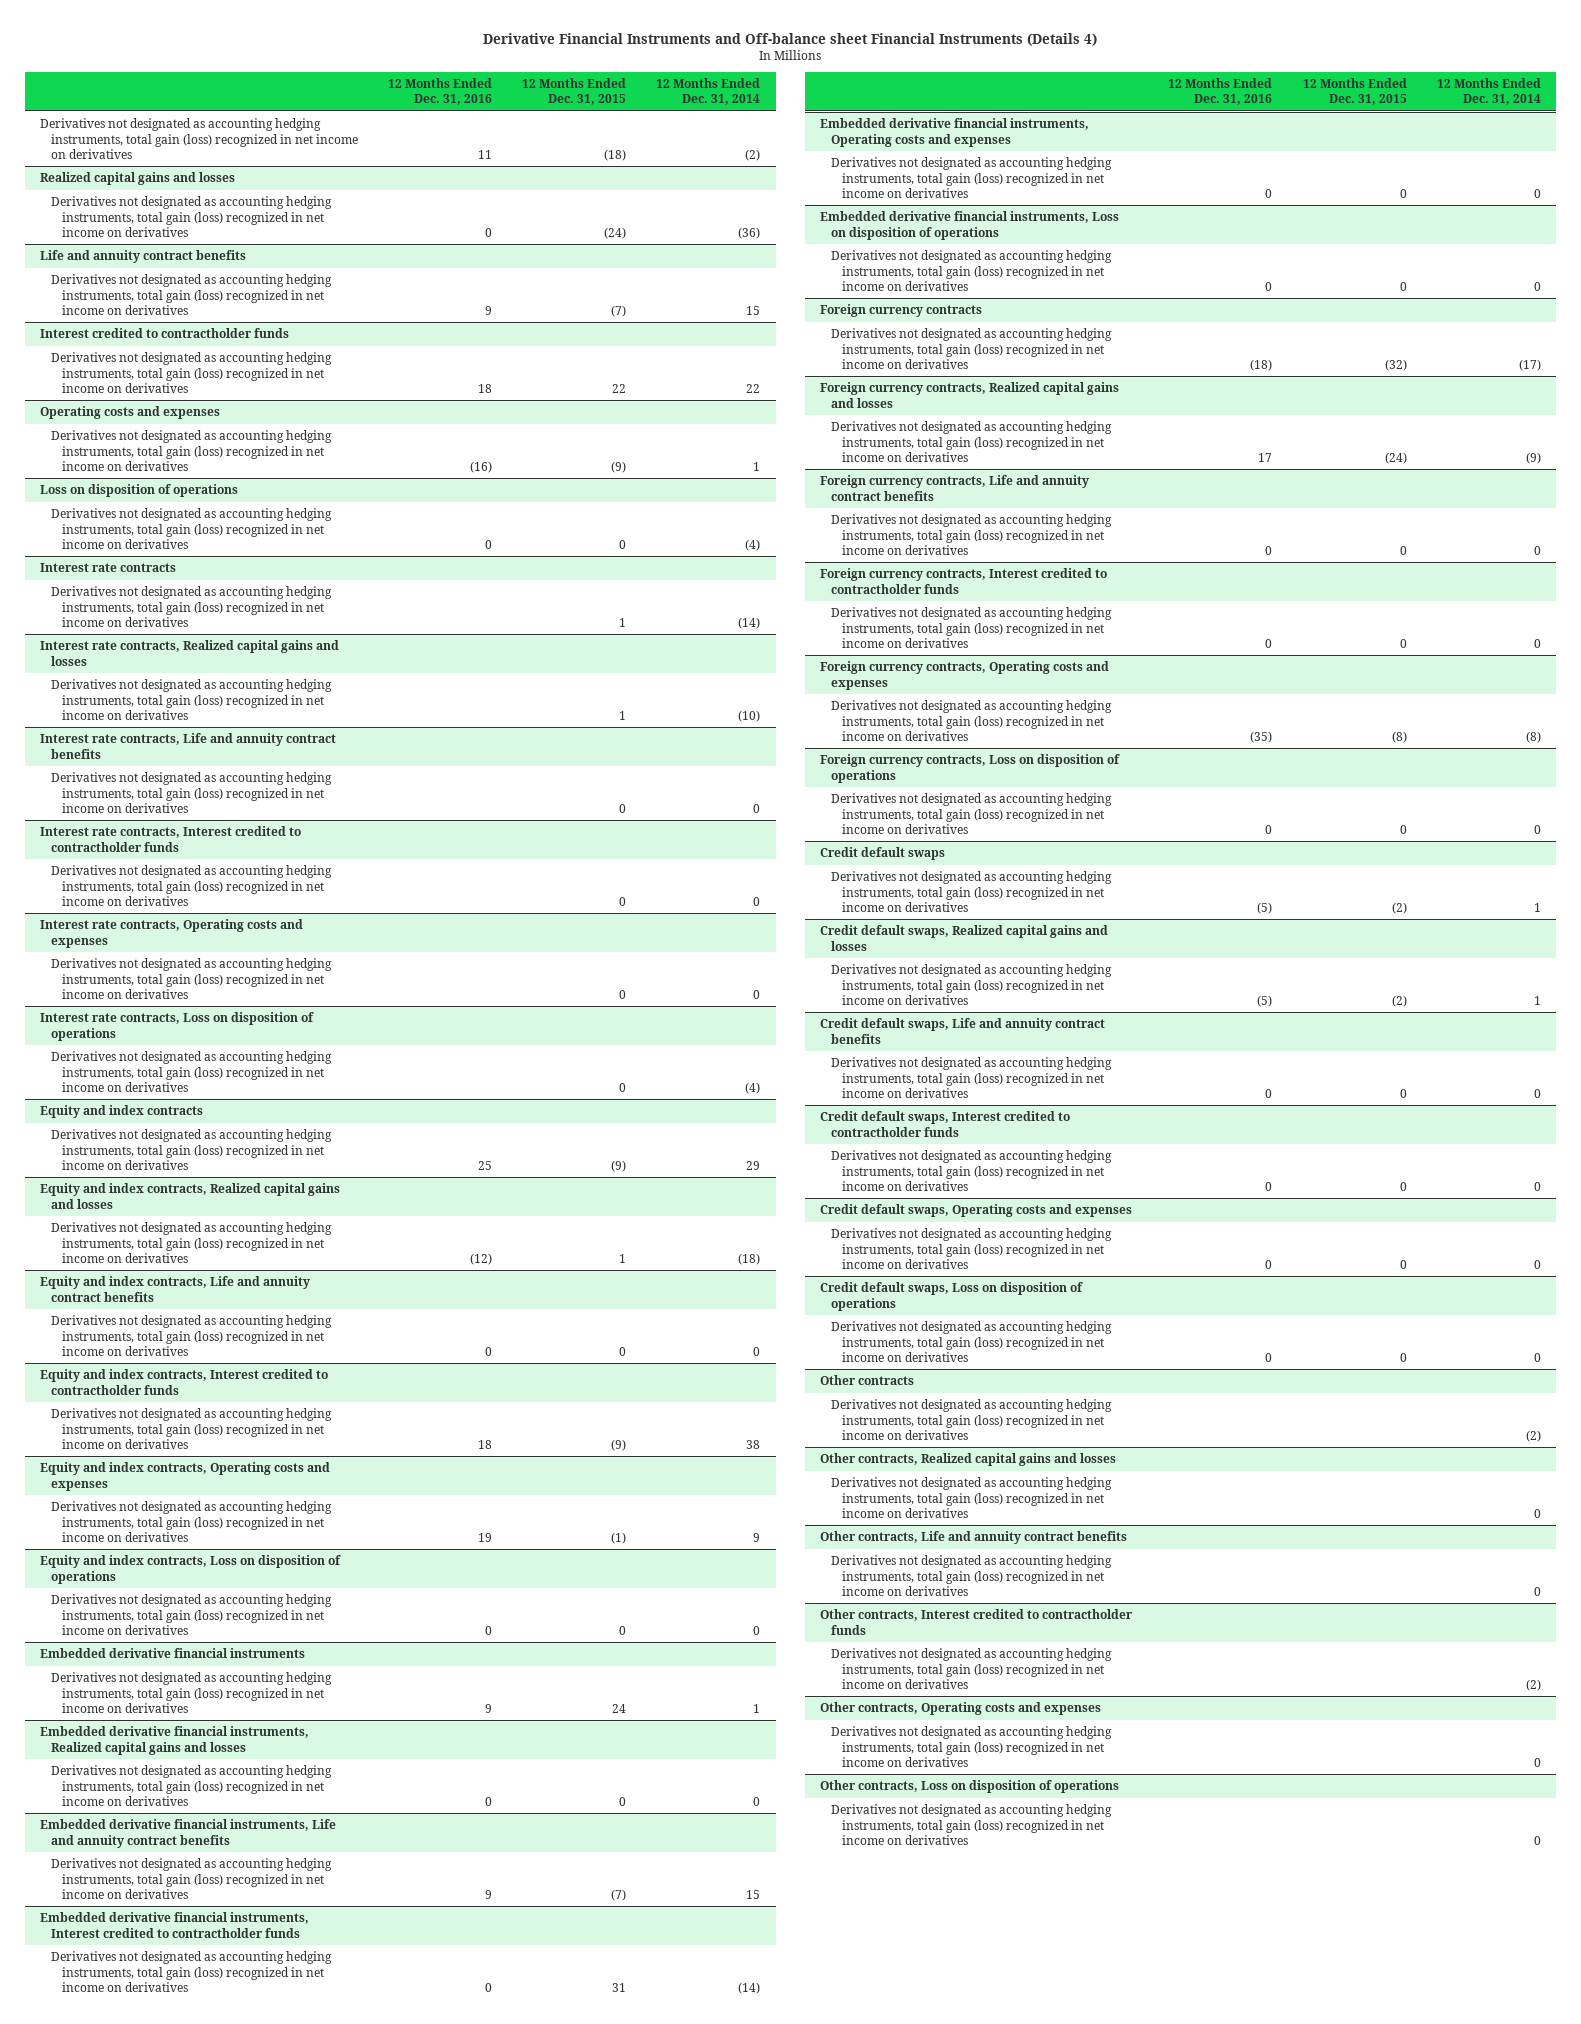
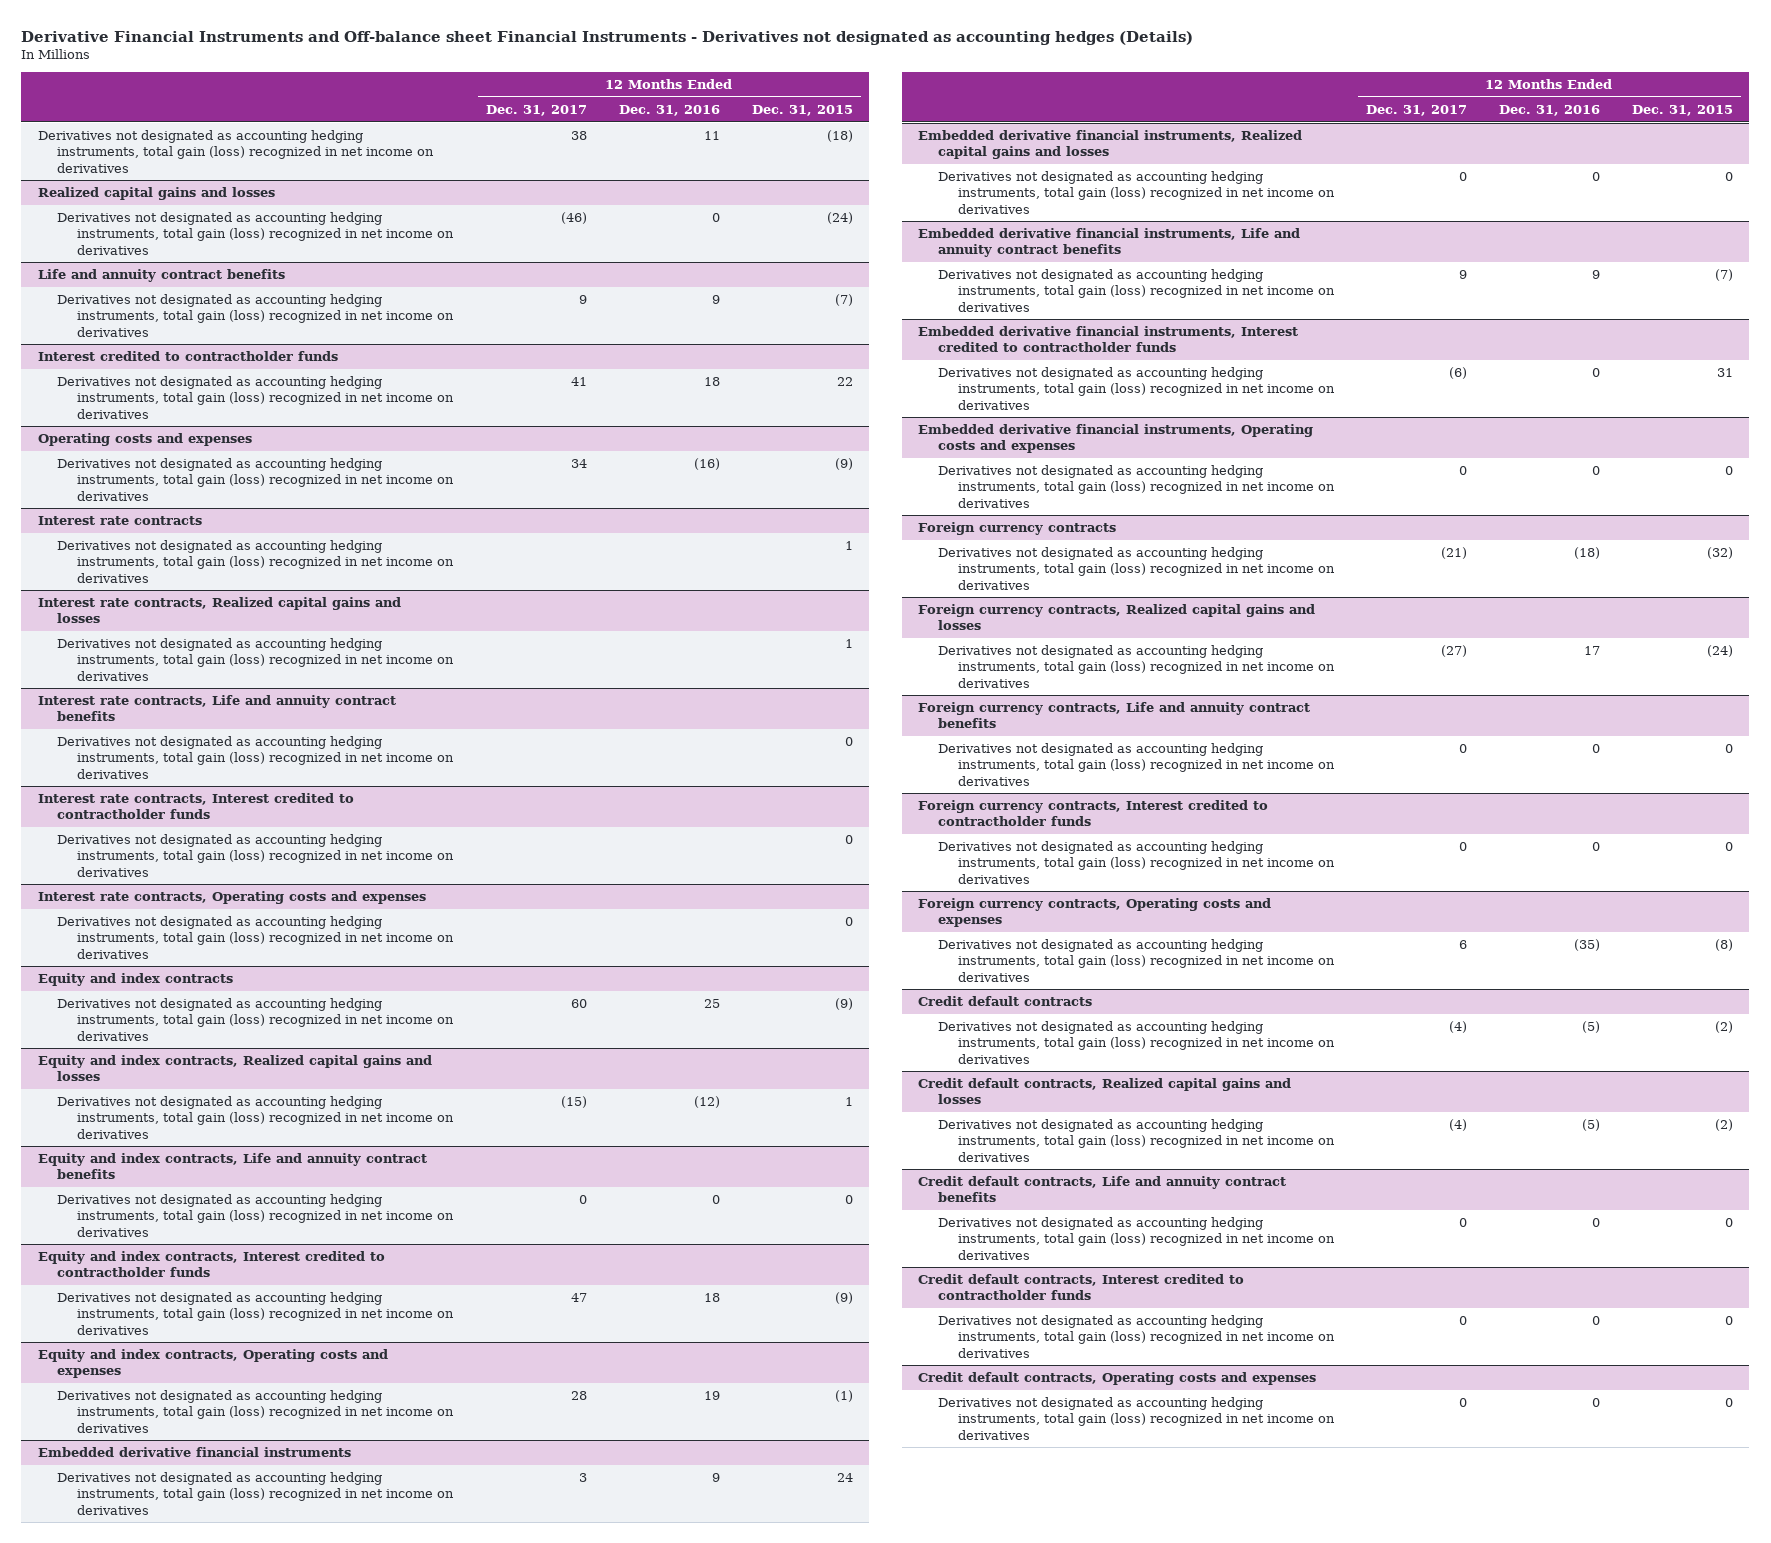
- Derivative Financial Instruments and Off-balance sheet Financial Instruments (Details 4)
+ Derivative Financial Instruments and Off-balance sheet Financial Instruments - Derivatives not designated as accounting hedges (Details)
- | 12 Months Ended Dec. 31, 2016 | 12 Months Ended Dec. 31, 2015 | 12 Months Ended Dec. 31, 2014
+ | 12 Months Ended Dec. 31, 2017 | 12 Months Ended Dec. 31, 2016 | 12 Months Ended Dec. 31, 2015
- Loss on disposition of operations
- Derivatives not designated as accounting hedging instruments, total gain (loss) recognized in net income on derivatives | 0 | 0 | (4)
- Interest rate contracts, Loss on disposition of operations
- Derivatives not designated as accounting hedging instruments, total gain (loss) recognized in net income on derivatives | | 0 | (4)
- Equity and index contracts, Loss on disposition of operations
- Derivatives not designated as accounting hedging instruments, total gain (loss) recognized in net income on derivatives | 0 | 0 | 0
- Embedded derivative financial instruments, Loss on disposition of operations
- Derivatives not designated as accounting hedging instruments, total gain (loss) recognized in net income on derivatives | 0 | 0 | 0
- Foreign currency contracts, Loss on disposition of operations
- Derivatives not designated as accounting hedging instruments, total gain (loss) recognized in net income on derivatives | 0 | 0 | 0
- Credit default swaps
+ Credit default contracts
- Credit default swaps, Realized capital gains and losses
+ Credit default contracts, Realized capital gains and losses
- Credit default swaps, Life and annuity contract benefits
- Derivatives not designated as accounting hedging instruments, total gain (loss) recognized in net income on derivatives | 0 | 0 | 0
- Credit default swaps, Interest credited to contractholder funds
+ Credit default contracts, Life and annuity contract benefits
- Credit default swaps, Operating costs and expenses
+ Credit default contracts, Interest credited to contractholder funds
- Credit default swaps, Loss on disposition of operations
+ Credit default contracts, Operating costs and expenses
- Other contracts
- Derivatives not designated as accounting hedging instruments, total gain (loss) recognized in net income on derivatives | | | (2)
- Other contracts, Realized capital gains and losses
- Derivatives not designated as accounting hedging instruments, total gain (loss) recognized in net income on derivatives | | | 0
- Other contracts, Life and annuity contract benefits
- Derivatives not designated as accounting hedging instruments, total gain (loss) recognized in net income on derivatives | | | 0
- Other contracts, Interest credited to contractholder funds
- Derivatives not designated as accounting hedging instruments, total gain (loss) recognized in net income on derivatives | | | (2)
- Other contracts, Operating costs and expenses
- Derivatives not designated as accounting hedging instruments, total gain (loss) recognized in net income on derivatives | | | 0
- Other contracts, Loss on disposition of operations
- Derivatives not designated as accounting hedging instruments, total gain (loss) recognized in net income on derivatives | | | 0

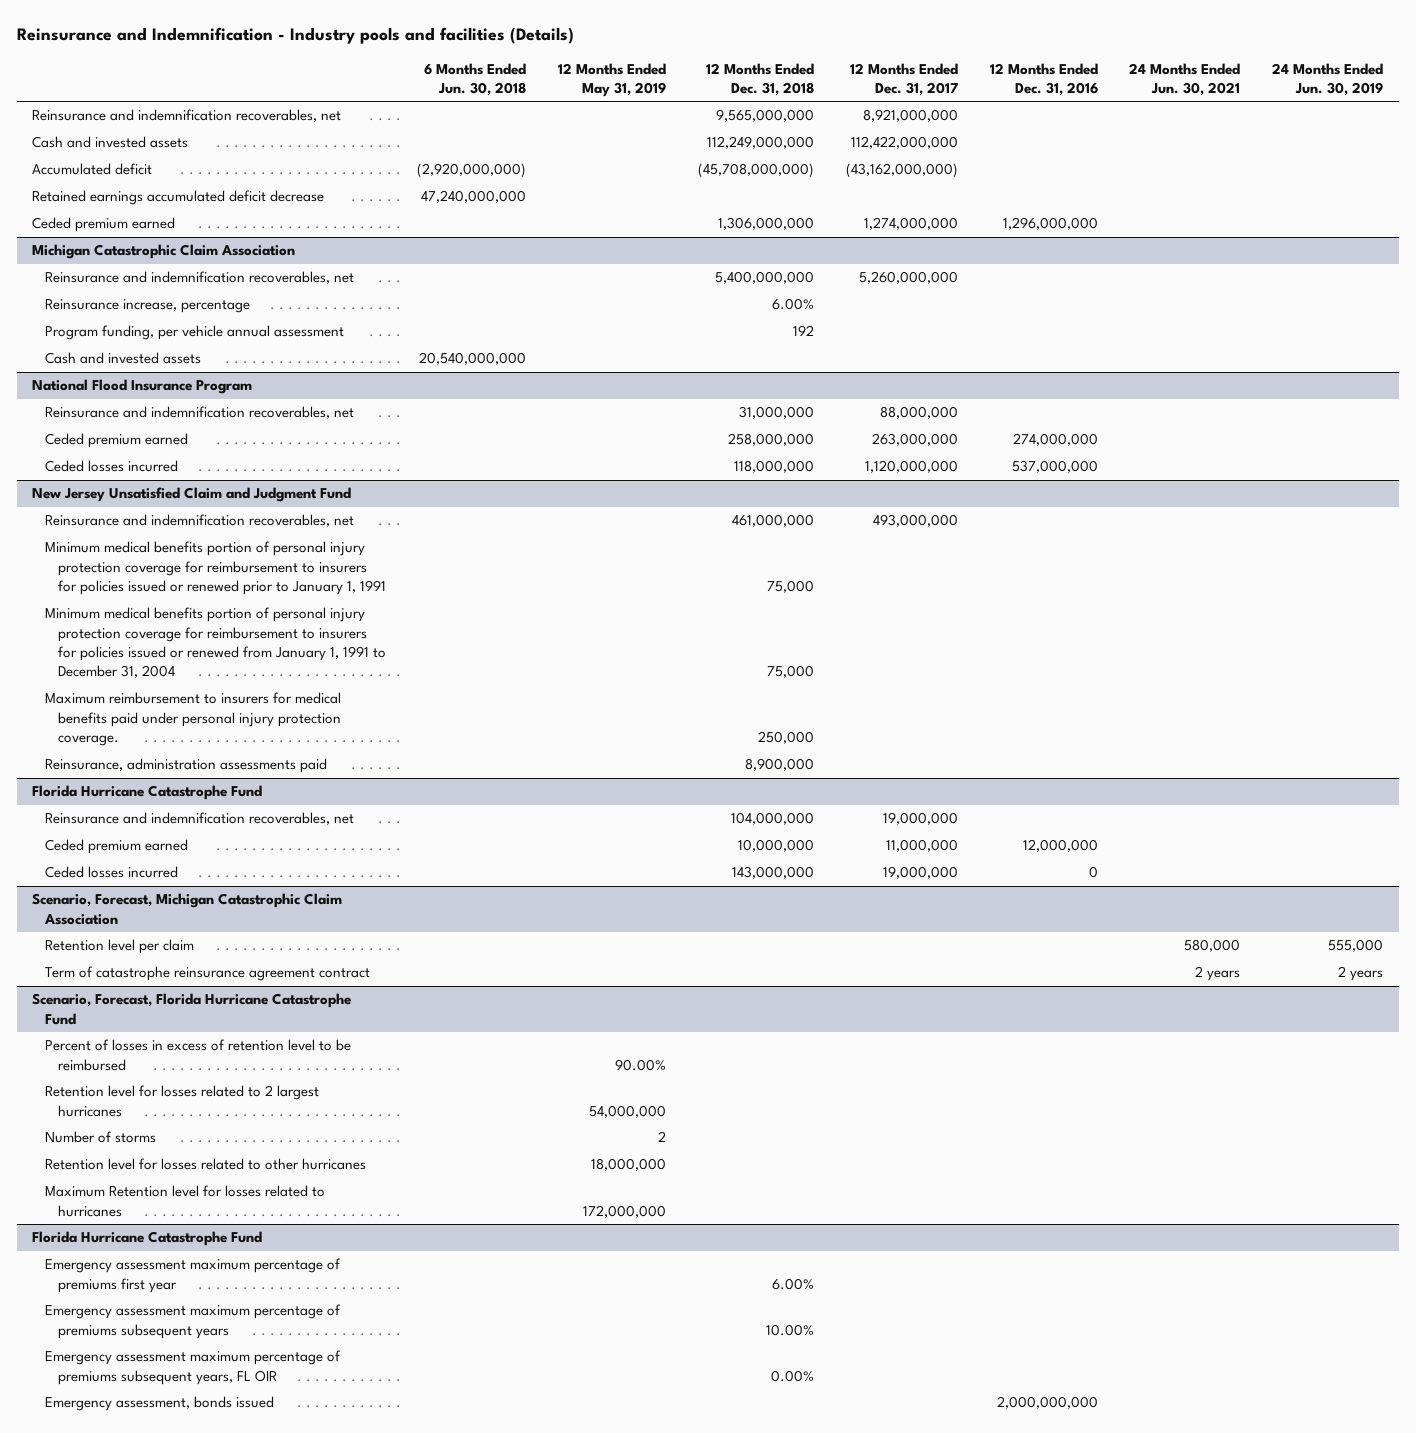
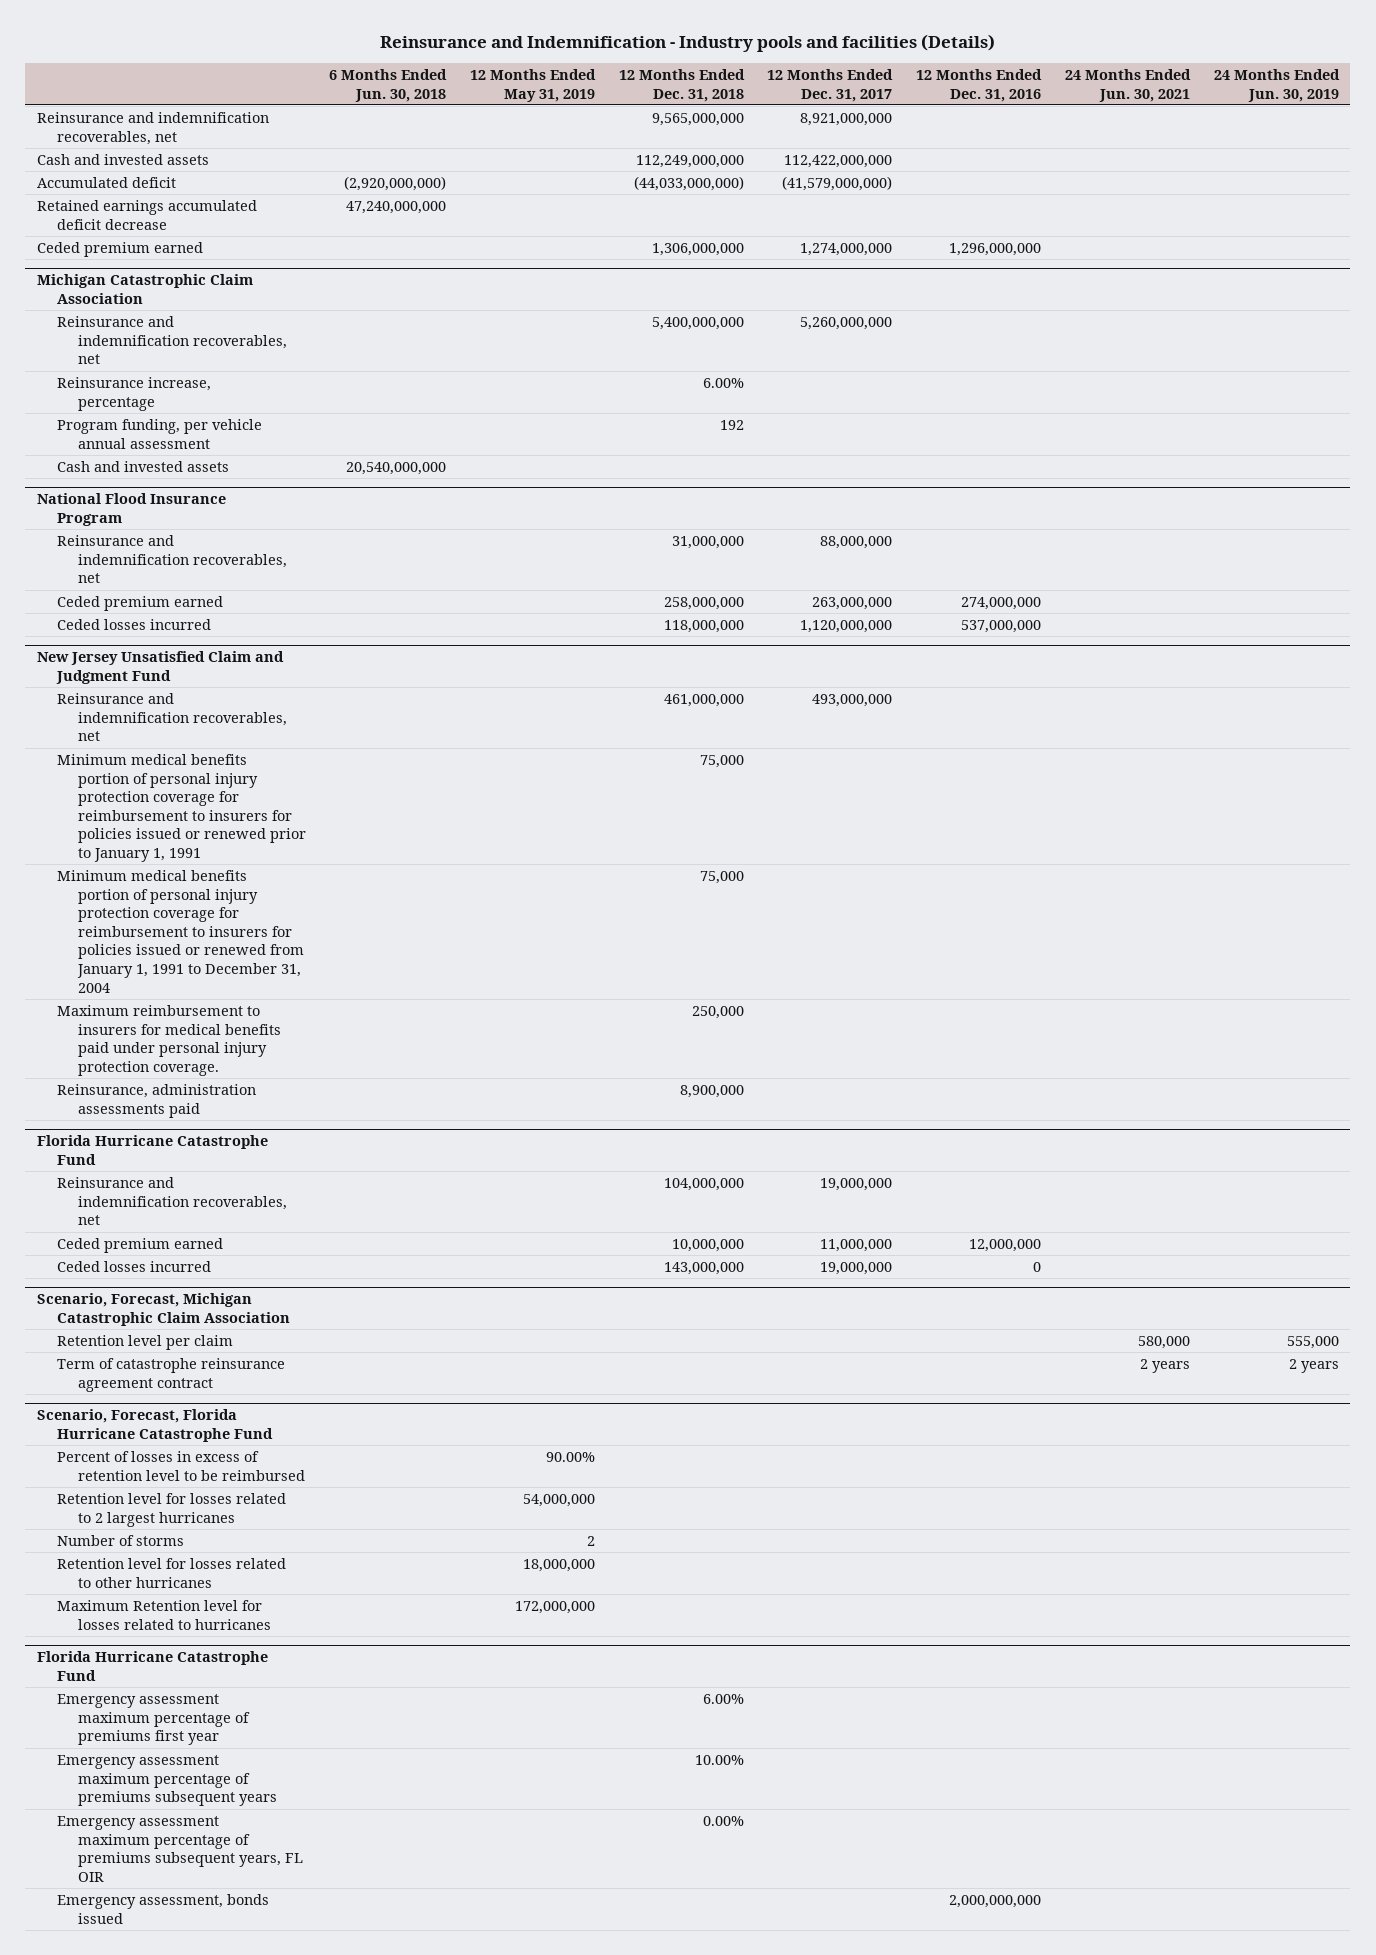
- Accumulated deficit | (2,920,000,000) | | (45,708,000,000) | (43,162,000,000) | | |
+ Accumulated deficit | (2,920,000,000) | | (44,033,000,000) | (41,579,000,000) | | |

